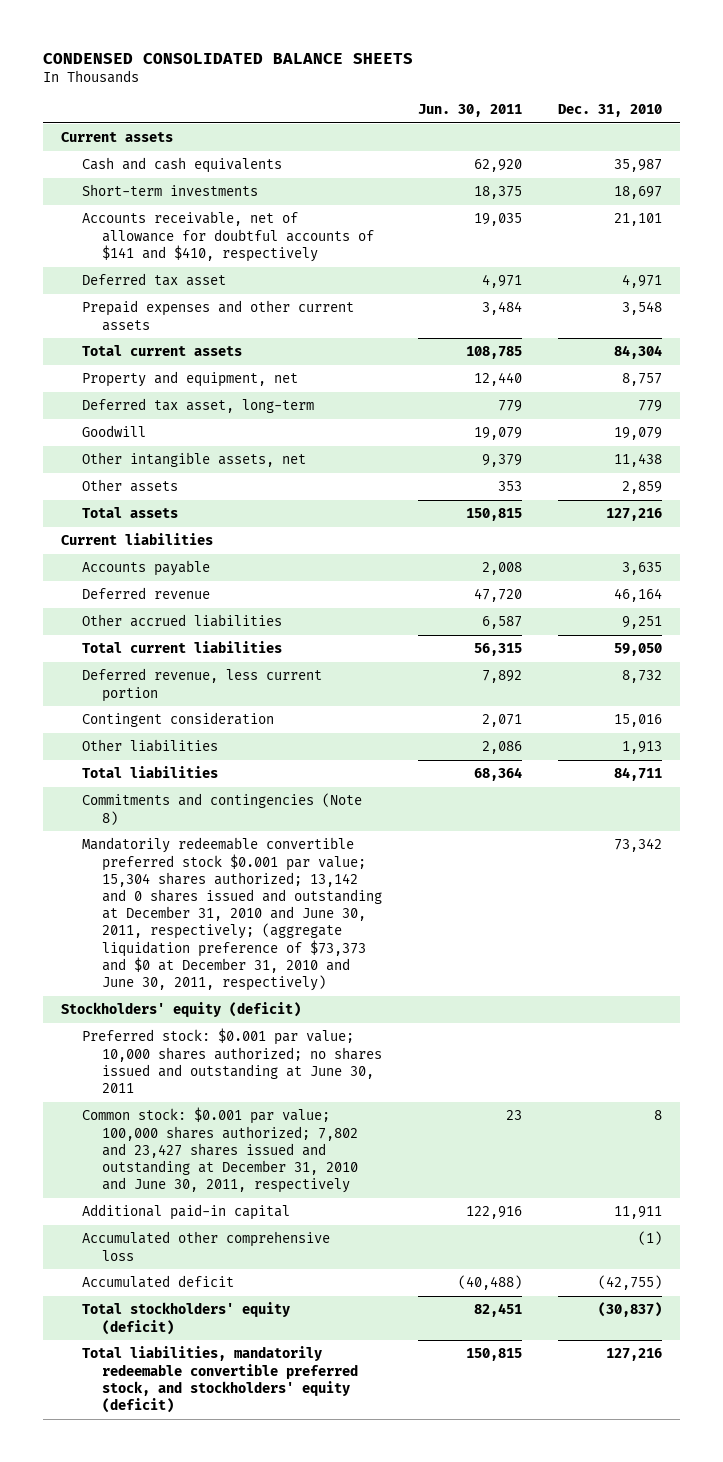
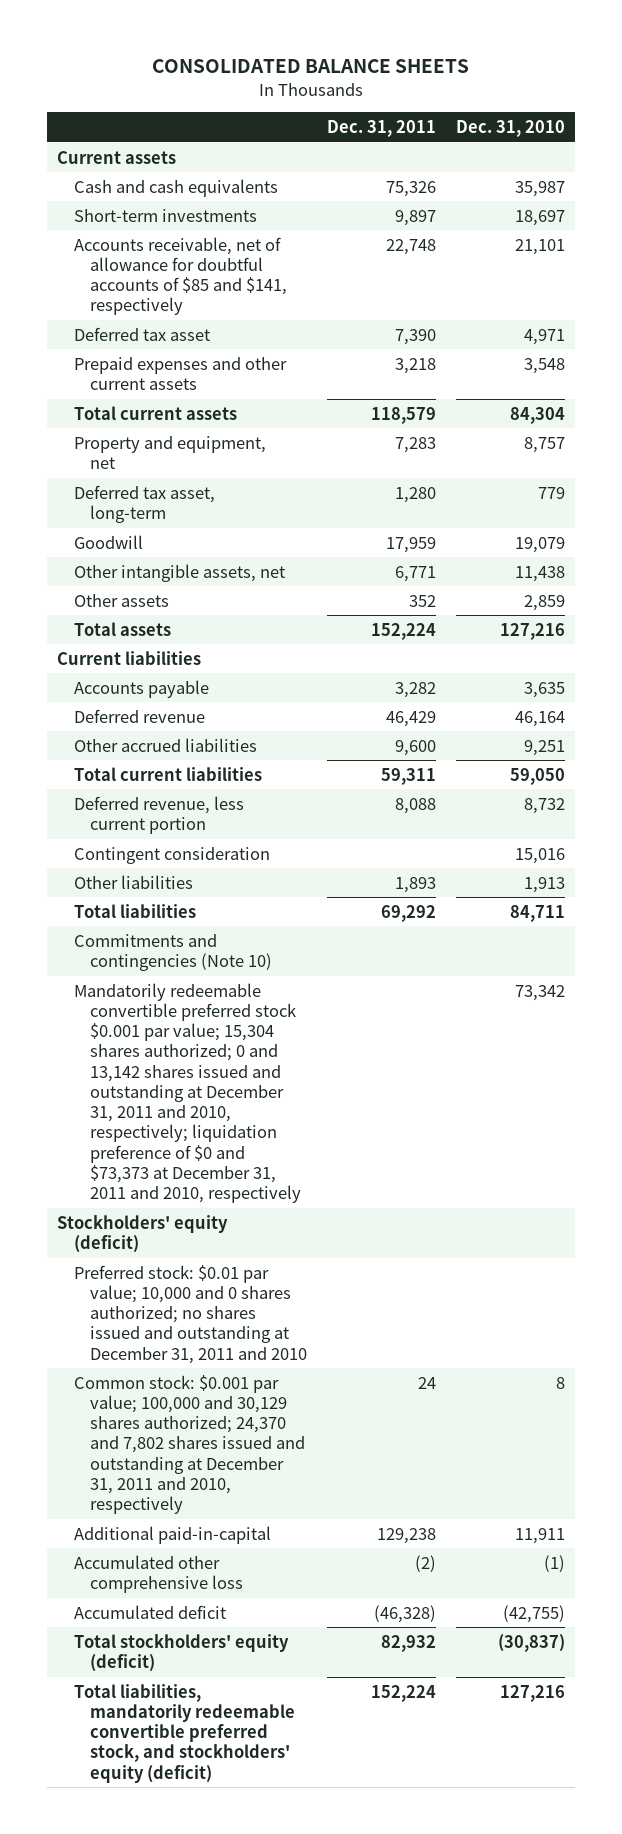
- CONDENSED CONSOLIDATED BALANCE SHEETS
+ CONSOLIDATED BALANCE SHEETS
- | Jun. 30, 2011 | Dec. 31, 2010
+ | Dec. 31, 2011 | Dec. 31, 2010
- Accounts receivable, net of allowance for doubtful accounts of $141 and $410, respectively | 19,035 | 21,101
+ Accounts receivable, net of allowance for doubtful accounts of $85 and $141, respectively | 22,748 | 21,101
- Commitments and contingencies (Note 8)
- Mandatorily redeemable convertible preferred stock $0.001 par value; 15,304 shares authorized; 13,142 and 0 shares issued and outstanding at December 31, 2010 and June 30, 2011, respectively; (aggregate liquidation preference of $73,373 and $0 at December 31, 2010 and June 30, 2011, respectively) | | 73,342
+ Commitments and contingencies (Note 10)
+ Mandatorily redeemable convertible preferred stock $0.001 par value; 15,304 shares authorized; 0 and 13,142 shares issued and outstanding at December 31, 2011 and 2010, respectively; liquidation preference of $0 and $73,373 at December 31, 2011 and 2010, respectively | | 73,342
- Preferred stock: $0.001 par value; 10,000 shares authorized; no shares issued and outstanding at June 30, 2011
- Common stock: $0.001 par value; 100,000 shares authorized; 7,802 and 23,427 shares issued and outstanding at December 31, 2010 and June 30, 2011, respectively | 23 | 8
- Additional paid-in capital | 122,916 | 11,911
+ Preferred stock: $0.01 par value; 10,000 and 0 shares authorized; no shares issued and outstanding at December 31, 2011 and 2010
+ Common stock: $0.001 par value; 100,000 and 30,129 shares authorized; 24,370 and 7,802 shares issued and outstanding at December 31, 2011 and 2010, respectively | 24 | 8
+ Additional paid-in-capital | 129,238 | 11,911

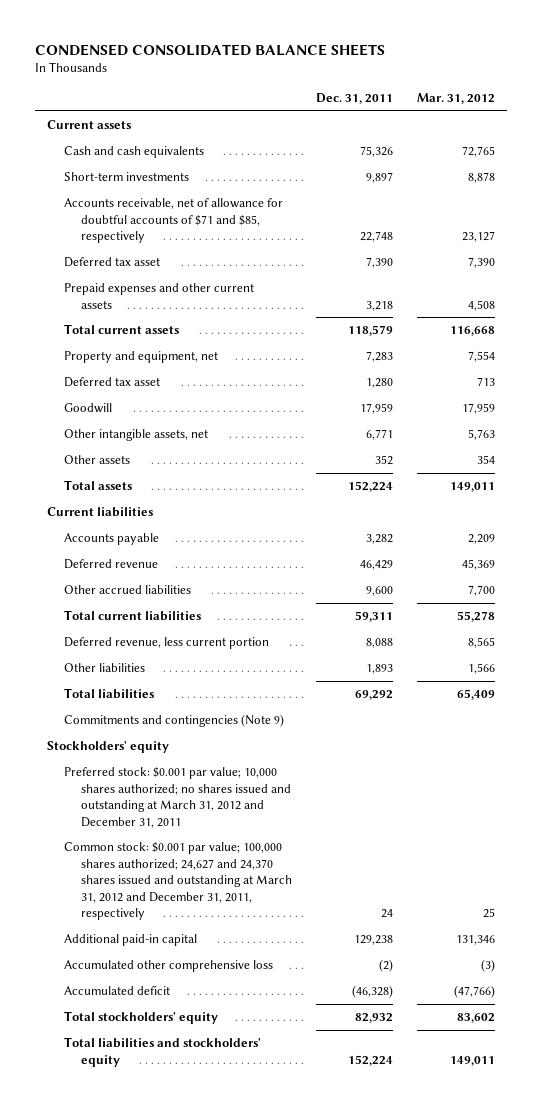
- CONSOLIDATED BALANCE SHEETS
+ CONDENSED CONSOLIDATED BALANCE SHEETS
- | Dec. 31, 2011 | Dec. 31, 2010
+ | Dec. 31, 2011 | Mar. 31, 2012
- Accounts receivable, net of allowance for doubtful accounts of $85 and $141, respectively | 22,748 | 21,101
+ Accounts receivable, net of allowance for doubtful accounts of $71 and $85, respectively | 22,748 | 23,127
- Deferred tax asset, long-term | 1,280 | 779
+ Deferred tax asset | 1,280 | 713
- Contingent consideration | | 15,016
- Commitments and contingencies (Note 10)
- Mandatorily redeemable convertible preferred stock $0.001 par value; 15,304 shares authorized; 0 and 13,142 shares issued and outstanding at December 31, 2011 and 2010, respectively; liquidation preference of $0 and $73,373 at December 31, 2011 and 2010, respectively | | 73,342
- Stockholders' equity (deficit)
- Preferred stock: $0.01 par value; 10,000 and 0 shares authorized; no shares issued and outstanding at December 31, 2011 and 2010
- Common stock: $0.001 par value; 100,000 and 30,129 shares authorized; 24,370 and 7,802 shares issued and outstanding at December 31, 2011 and 2010, respectively | 24 | 8
- Additional paid-in-capital | 129,238 | 11,911
+ Commitments and contingencies (Note 9)
+ Stockholders' equity
+ Preferred stock: $0.001 par value; 10,000 shares authorized; no shares issued and outstanding at March 31, 2012 and December 31, 2011
+ Common stock: $0.001 par value; 100,000 shares authorized; 24,627 and 24,370 shares issued and outstanding at March 31, 2012 and December 31, 2011, respectively | 24 | 25
+ Additional paid-in capital | 129,238 | 131,346
- Total stockholders' equity (deficit) | 82,932 | (30,837)
- Total liabilities, mandatorily redeemable convertible preferred stock, and stockholders' equity (deficit) | 152,224 | 127,216
+ Total stockholders' equity | 82,932 | 83,602
+ Total liabilities and stockholders' equity | 152,224 | 149,011

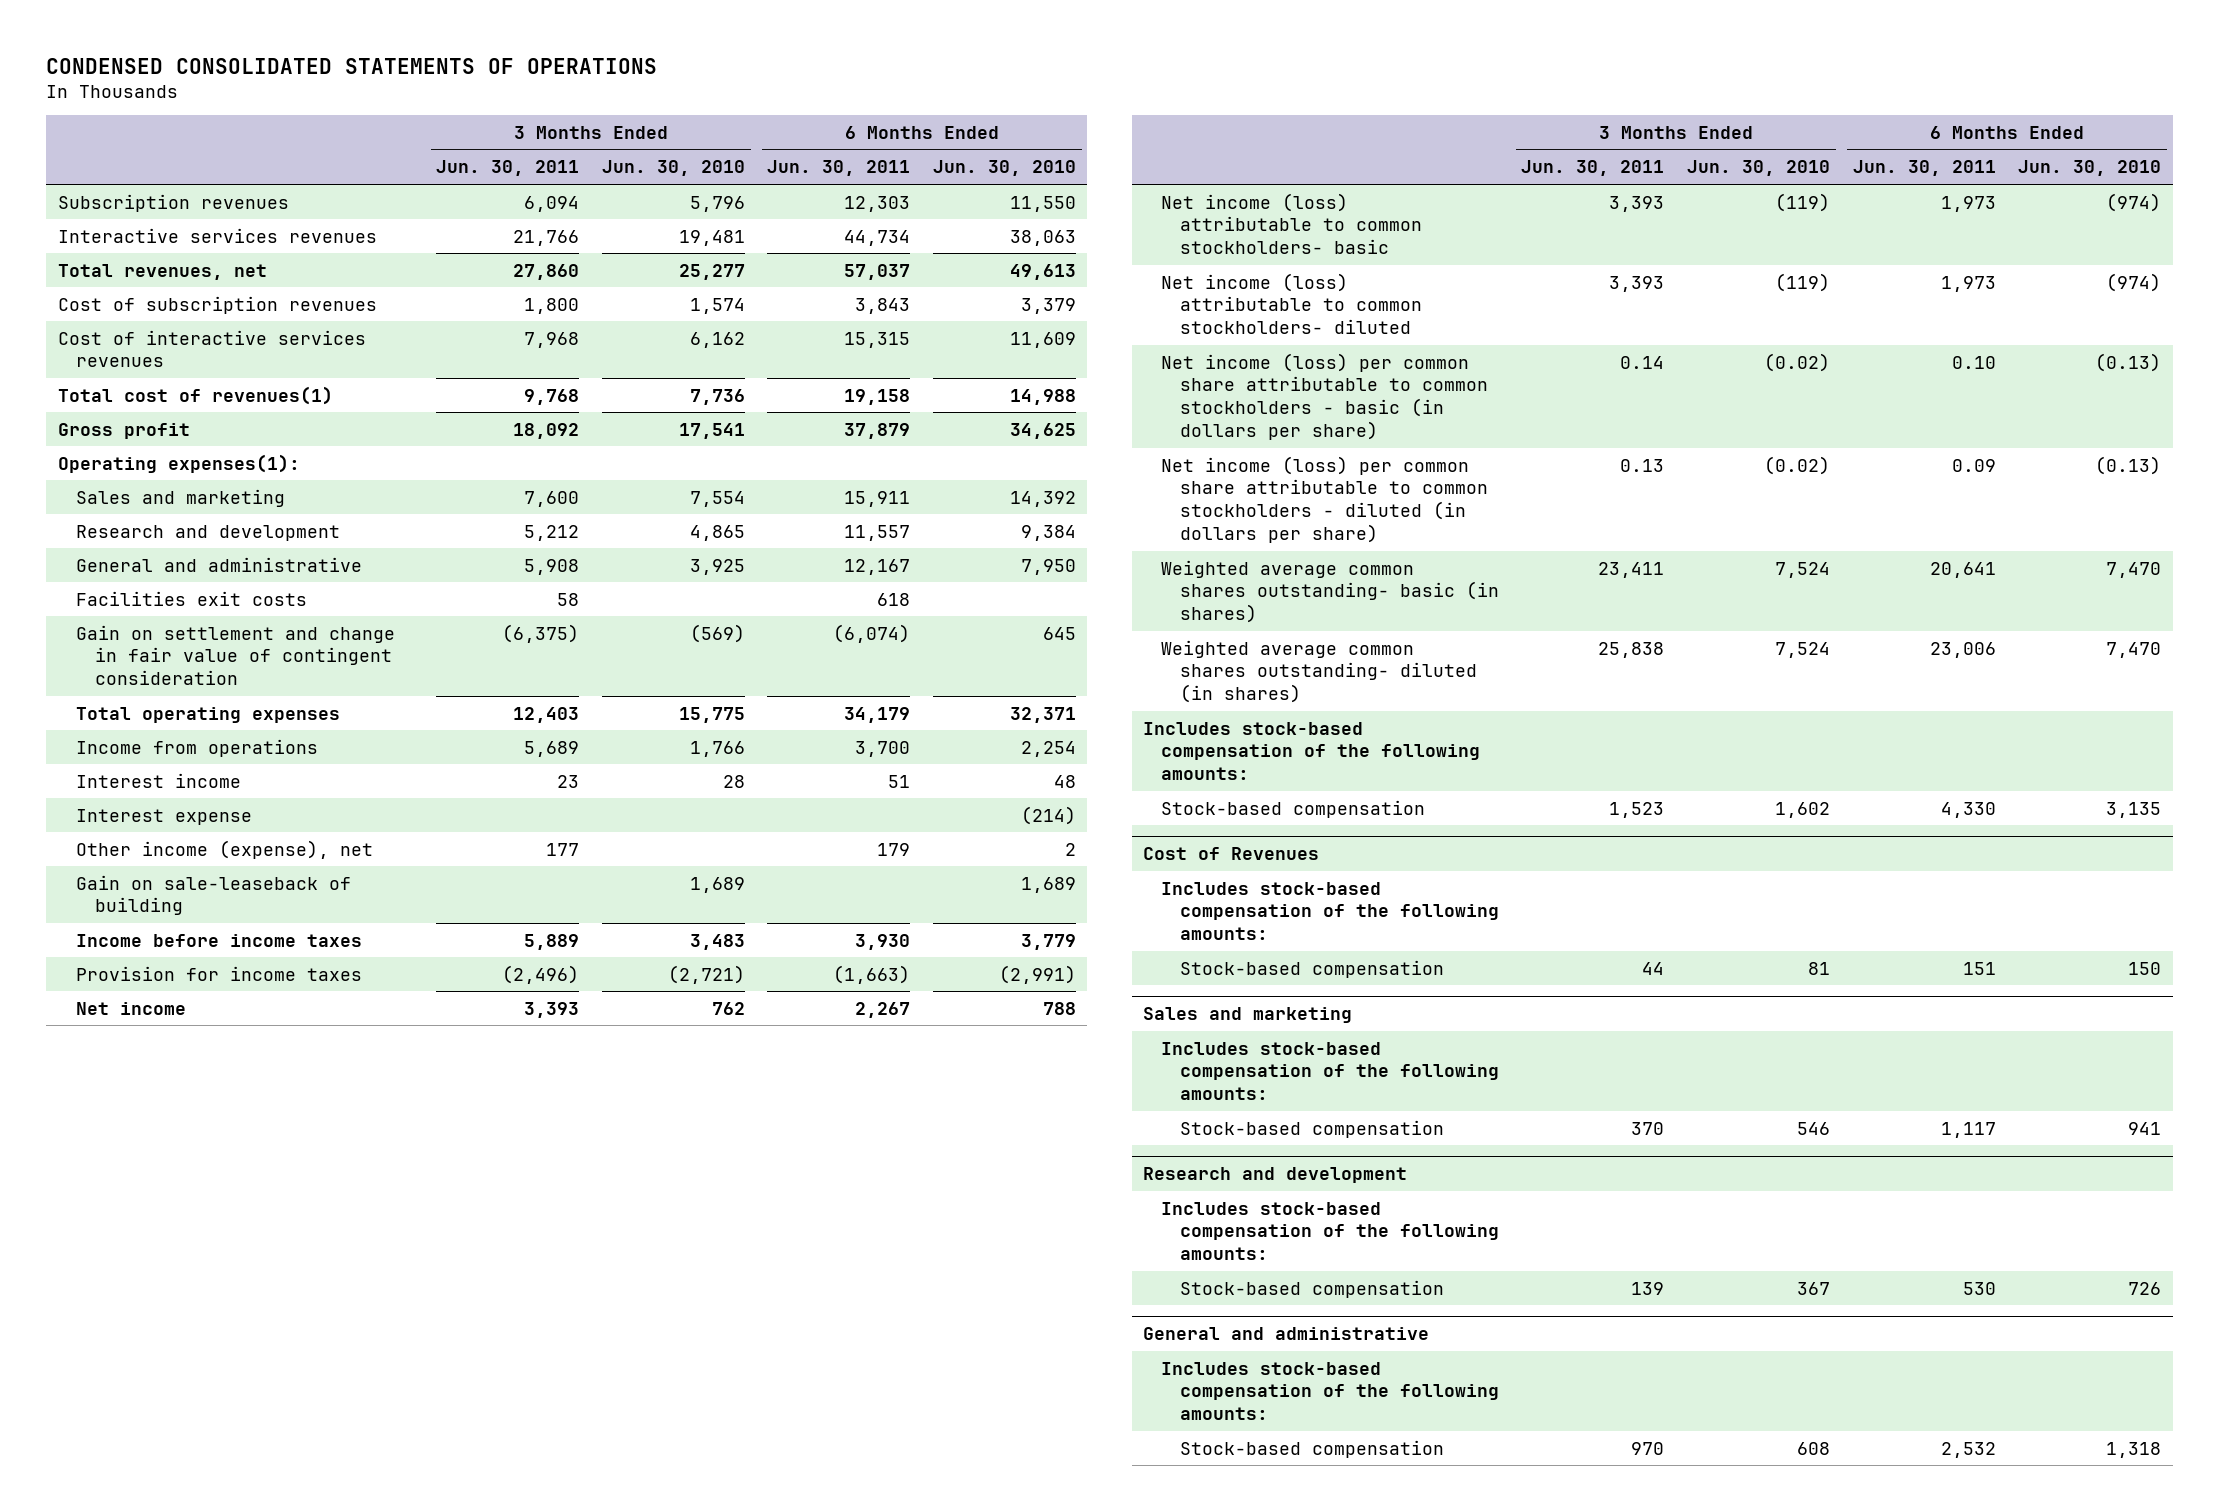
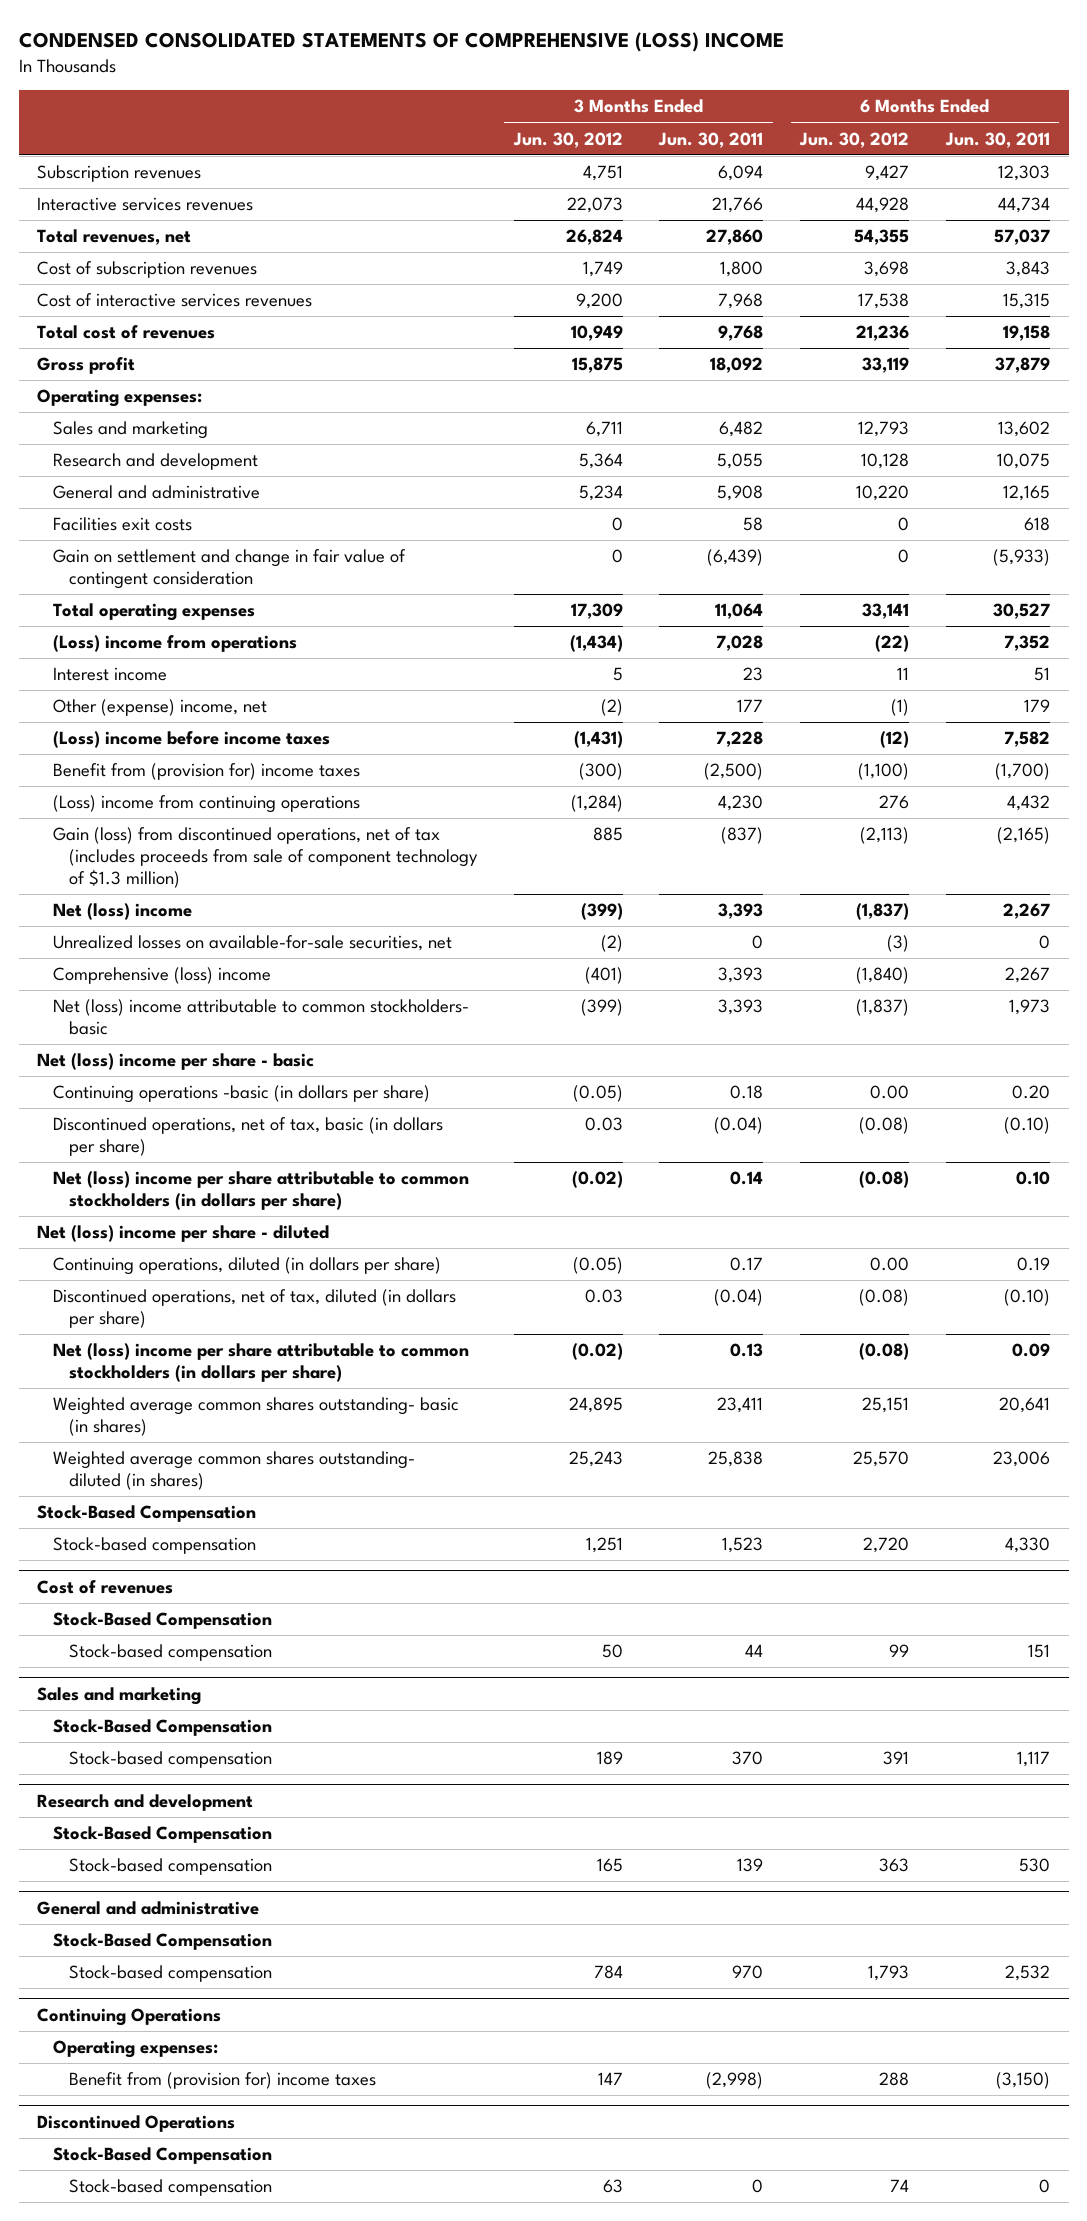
- CONDENSED CONSOLIDATED STATEMENTS OF OPERATIONS
+ CONDENSED CONSOLIDATED STATEMENTS OF COMPREHENSIVE (LOSS) INCOME
- | 3 Months Ended Jun. 30, 2011 | 3 Months Ended Jun. 30, 2010 | 6 Months Ended Jun. 30, 2011 | 6 Months Ended Jun. 30, 2010
+ | 3 Months Ended Jun. 30, 2012 | 3 Months Ended Jun. 30, 2011 | 6 Months Ended Jun. 30, 2012 | 6 Months Ended Jun. 30, 2011
- Total cost of revenues(1) | 9,768 | 7,736 | 19,158 | 14,988
+ Total cost of revenues | 10,949 | 9,768 | 21,236 | 19,158
- Operating expenses(1):
- Sales and marketing | 7,600 | 7,554 | 15,911 | 14,392
- Research and development | 5,212 | 4,865 | 11,557 | 9,384
- General and administrative | 5,908 | 3,925 | 12,167 | 7,950
+ Operating expenses:
+ Sales and marketing | 6,711 | 6,482 | 12,793 | 13,602
+ Research and development | 5,364 | 5,055 | 10,128 | 10,075
+ General and administrative | 5,234 | 5,908 | 10,220 | 12,165
- Gain on settlement and change in fair value of contingent consideration | (6,375) | (569) | (6,074) | 645
- Total operating expenses | 12,403 | 15,775 | 34,179 | 32,371
- Income from operations | 5,689 | 1,766 | 3,700 | 2,254
+ Gain on settlement and change in fair value of contingent consideration | 0 | (6,439) | 0 | (5,933)
+ Total operating expenses | 17,309 | 11,064 | 33,141 | 30,527
+ (Loss) income from operations | (1,434) | 7,028 | (22) | 7,352
- Interest expense | | | | (214)
- Other income (expense), net | 177 | | 179 | 2
- Gain on sale-leaseback of building | | 1,689 | | 1,689
- Income before income taxes | 5,889 | 3,483 | 3,930 | 3,779
- Provision for income taxes | (2,496) | (2,721) | (1,663) | (2,991)
- Net income | 3,393 | 762 | 2,267 | 788
- Net income (loss) attributable to common stockholders- basic | 3,393 | (119) | 1,973 | (974)
- Net income (loss) attributable to common stockholders- diluted | 3,393 | (119) | 1,973 | (974)
- Net income (loss) per common share attributable to common stockholders - basic (in dollars per share) | 0.14 | (0.02) | 0.10 | (0.13)
- Net income (loss) per common share attributable to common stockholders - diluted (in dollars per share) | 0.13 | (0.02) | 0.09 | (0.13)
+ Other (expense) income, net | (2) | 177 | (1) | 179
+ (Loss) income before income taxes | (1,431) | 7,228 | (12) | 7,582
+ Benefit from (provision for) income taxes | (300) | (2,500) | (1,100) | (1,700)
+ (Loss) income from continuing operations | (1,284) | 4,230 | 276 | 4,432
+ Gain (loss) from discontinued operations, net of tax (includes proceeds from sale of component technology of $1.3 million) | 885 | (837) | (2,113) | (2,165)
+ Net (loss) income | (399) | 3,393 | (1,837) | 2,267
+ Unrealized losses on available-for-sale securities, net | (2) | 0 | (3) | 0
+ Comprehensive (loss) income | (401) | 3,393 | (1,840) | 2,267
+ Net (loss) income attributable to common stockholders- basic | (399) | 3,393 | (1,837) | 1,973
+ Net (loss) income per share - basic
+ Continuing operations -basic (in dollars per share) | (0.05) | 0.18 | 0.00 | 0.20
+ Discontinued operations, net of tax, basic (in dollars per share) | 0.03 | (0.04) | (0.08) | (0.10)
+ Net (loss) income per share attributable to common stockholders (in dollars per share) | (0.02) | 0.14 | (0.08) | 0.10
+ Net (loss) income per share - diluted
+ Continuing operations, diluted (in dollars per share) | (0.05) | 0.17 | 0.00 | 0.19
+ Discontinued operations, net of tax, diluted (in dollars per share) | 0.03 | (0.04) | (0.08) | (0.10)
+ Net (loss) income per share attributable to common stockholders (in dollars per share) | (0.02) | 0.13 | (0.08) | 0.09
- Includes stock-based compensation of the following amounts:
+ Stock-Based Compensation
- Cost of Revenues
- Includes stock-based compensation of the following amounts:
+ Cost of revenues
+ Stock-Based Compensation
@ Sales and marketing
- Includes stock-based compensation of the following amounts:
+ Stock-Based Compensation
@ Research and development
- Includes stock-based compensation of the following amounts:
+ Stock-Based Compensation
@ General and administrative
- Includes stock-based compensation of the following amounts:
+ Stock-Based Compensation
+ Continuing Operations
+ Operating expenses:
+ Benefit from (provision for) income taxes | 147 | (2,998) | 288 | (3,150)
+ Discontinued Operations
+ Stock-Based Compensation
+ Stock-based compensation | 63 | 0 | 74 | 0

